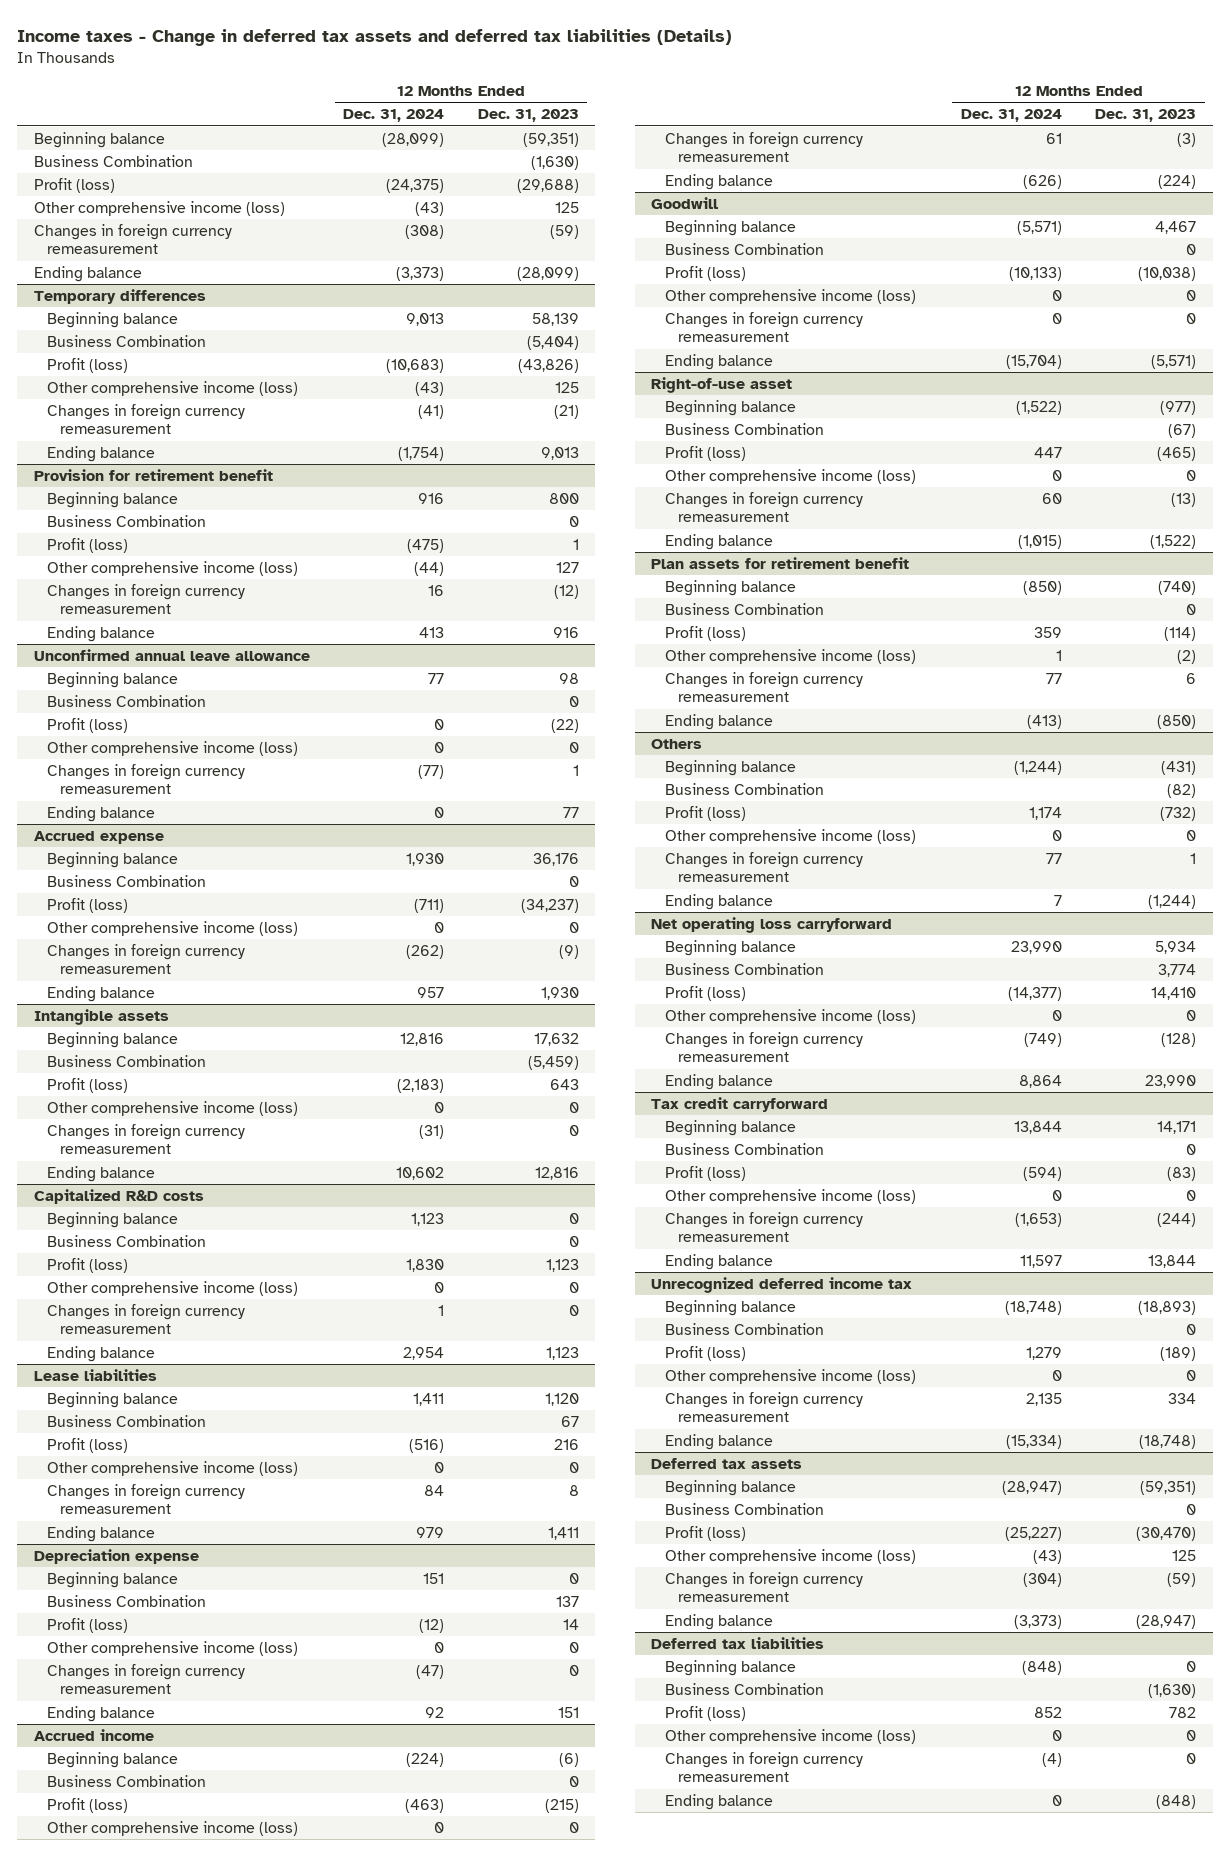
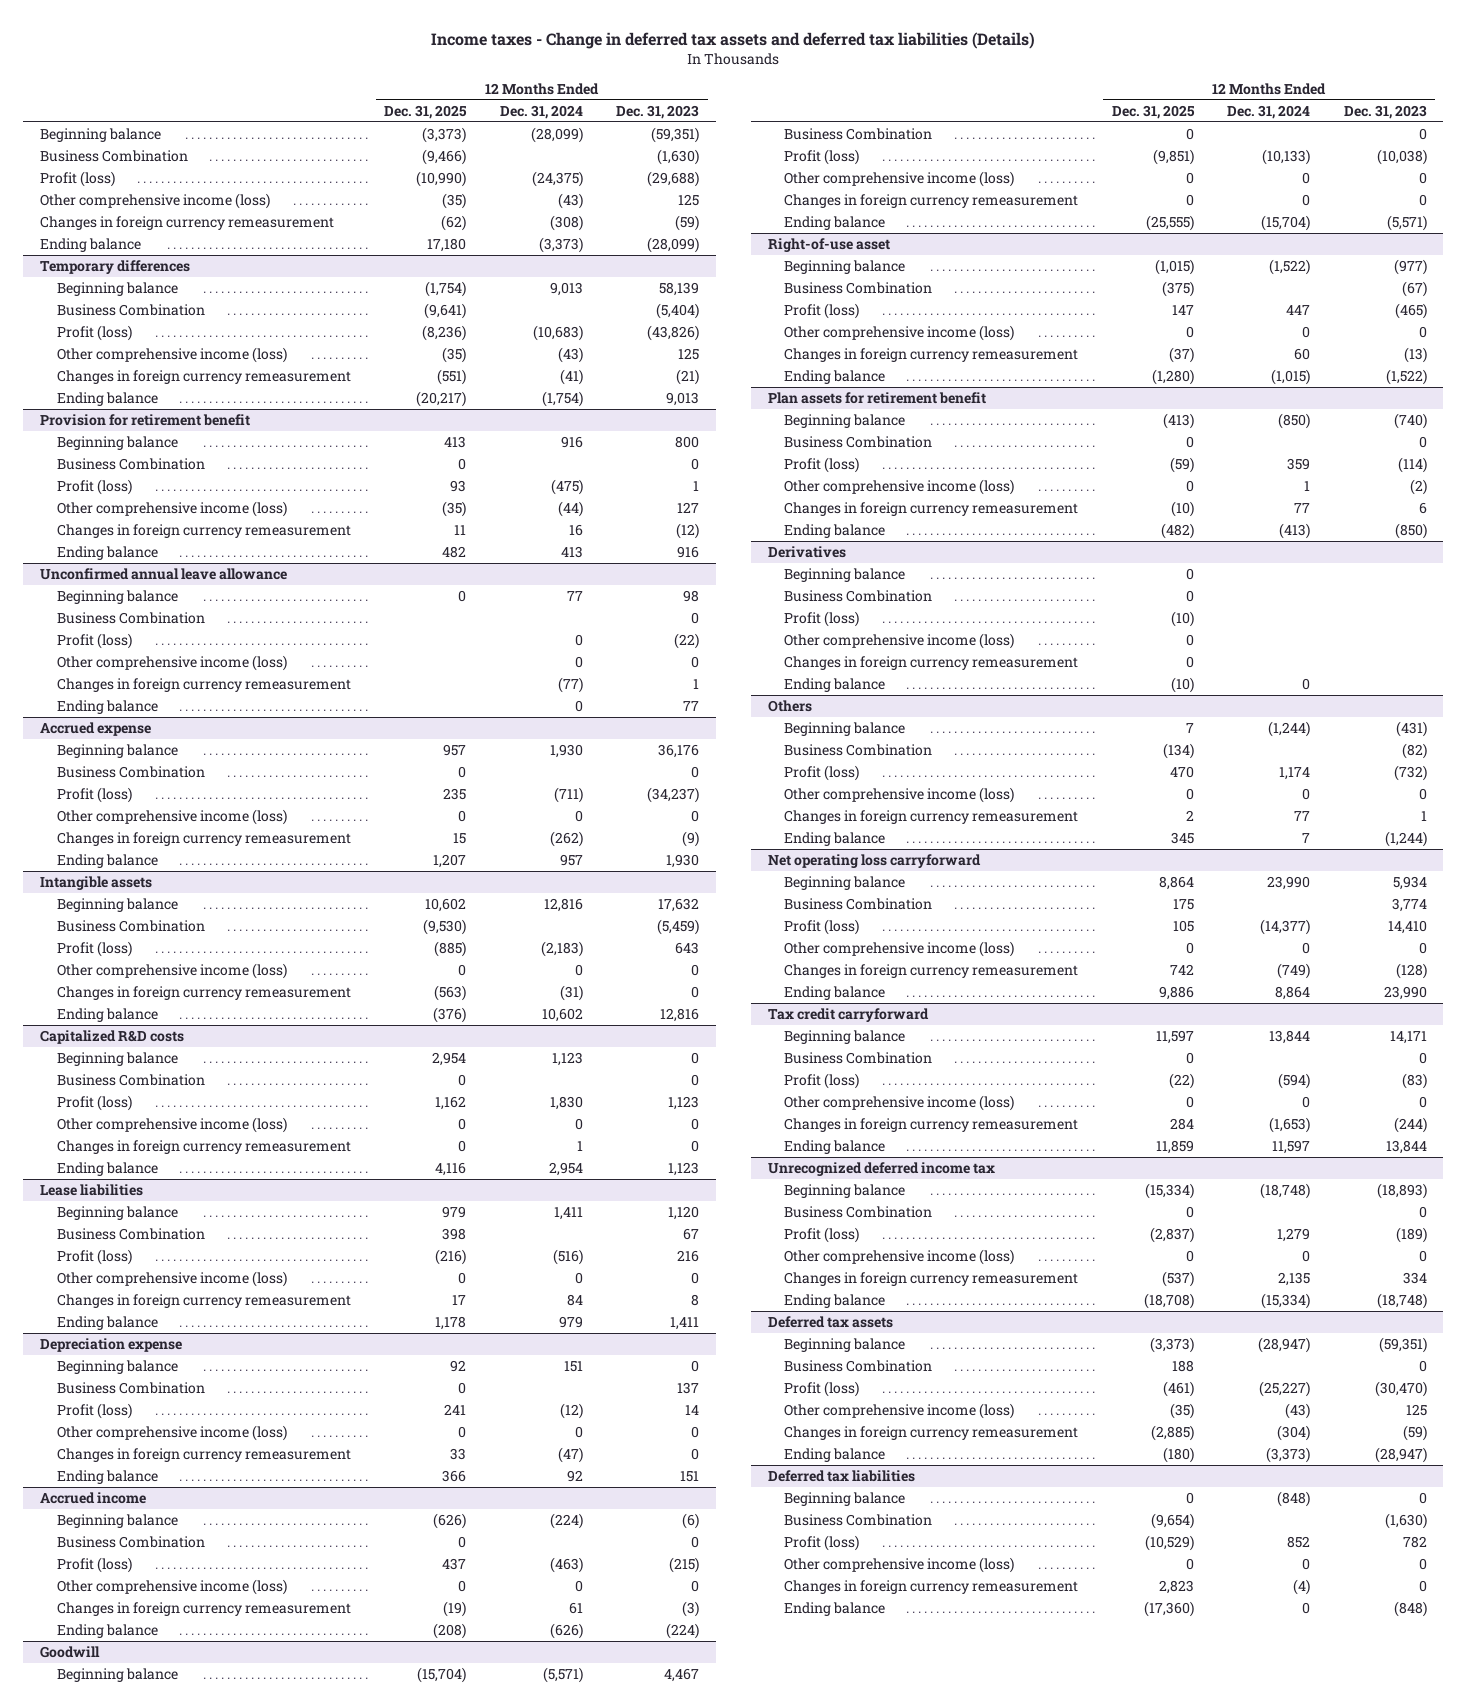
- | 12 Months Ended Dec. 31, 2024 | 12 Months Ended Dec. 31, 2023
+ | 12 Months Ended Dec. 31, 2025 | 12 Months Ended Dec. 31, 2024 | 12 Months Ended Dec. 31, 2023
+ Derivatives
+ Beginning balance | 0 | |
+ Business Combination | 0 | |
+ Profit (loss) | (10) | |
+ Other comprehensive income (loss) | 0 | |
+ Changes in foreign currency remeasurement | 0 | |
+ Ending balance | (10) | 0 |

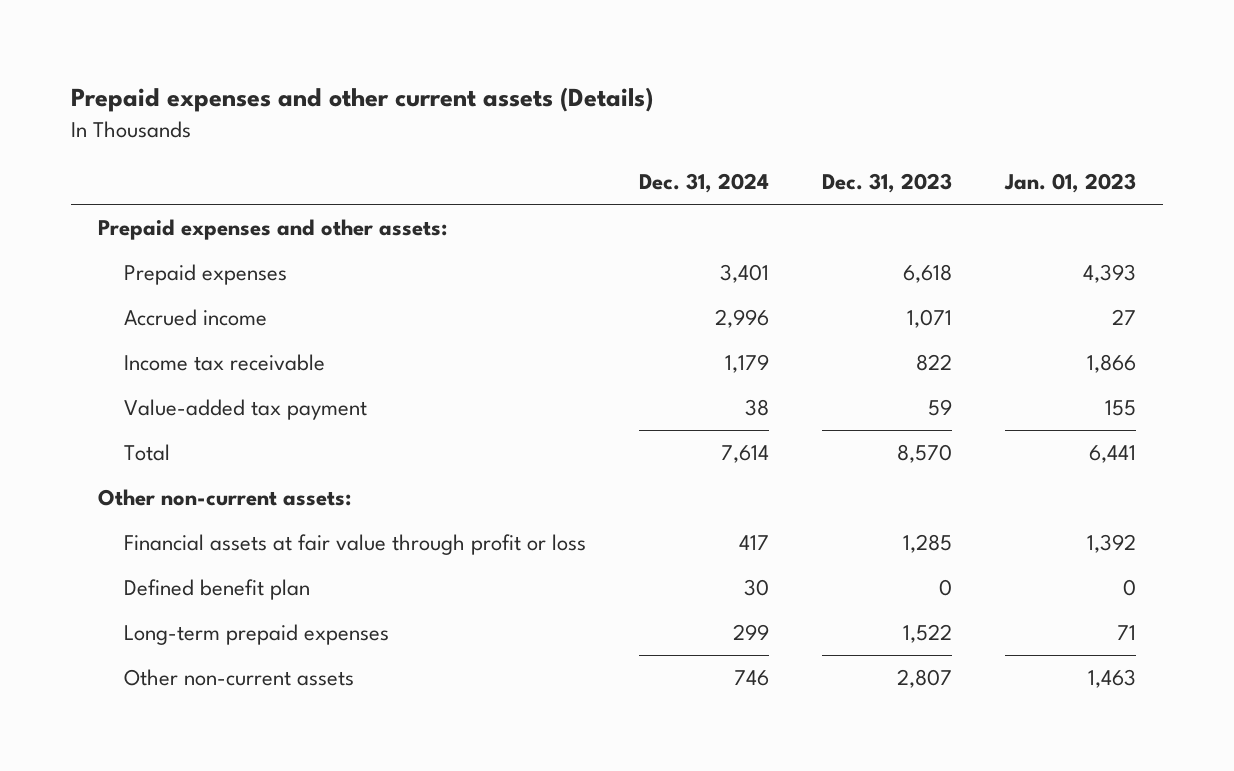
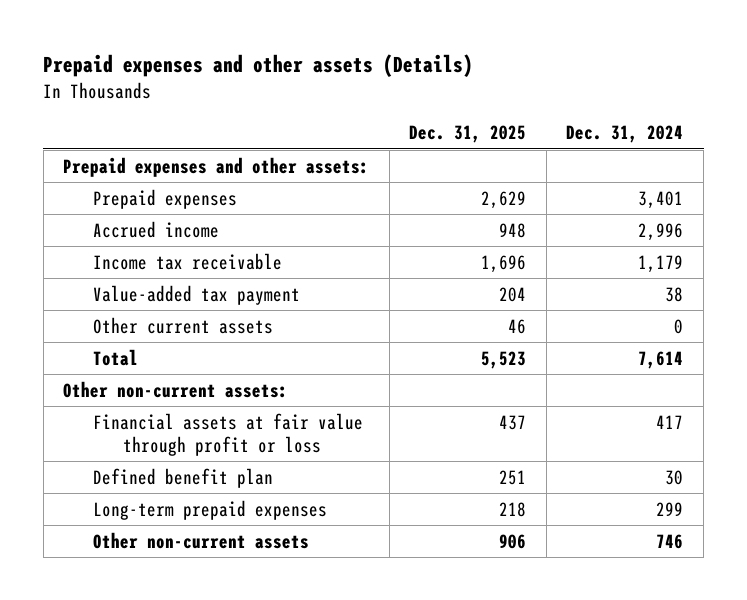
- Prepaid expenses and other current assets (Details)
+ Prepaid expenses and other assets (Details)
- | Dec. 31, 2024 | Dec. 31, 2023 | Jan. 01, 2023
+ | Dec. 31, 2025 | Dec. 31, 2024
+ Other current assets | 46 | 0

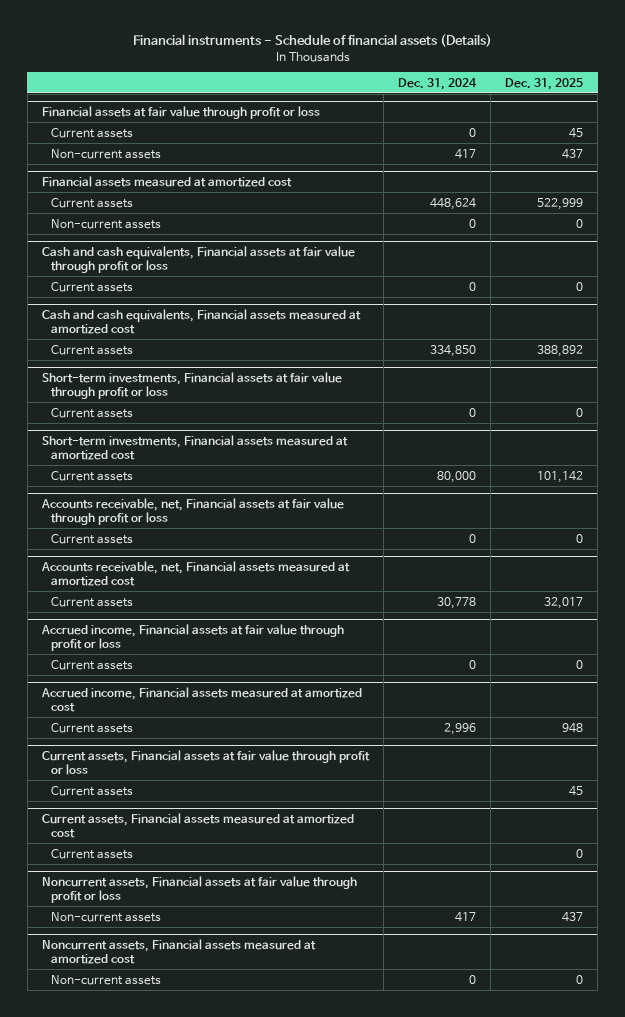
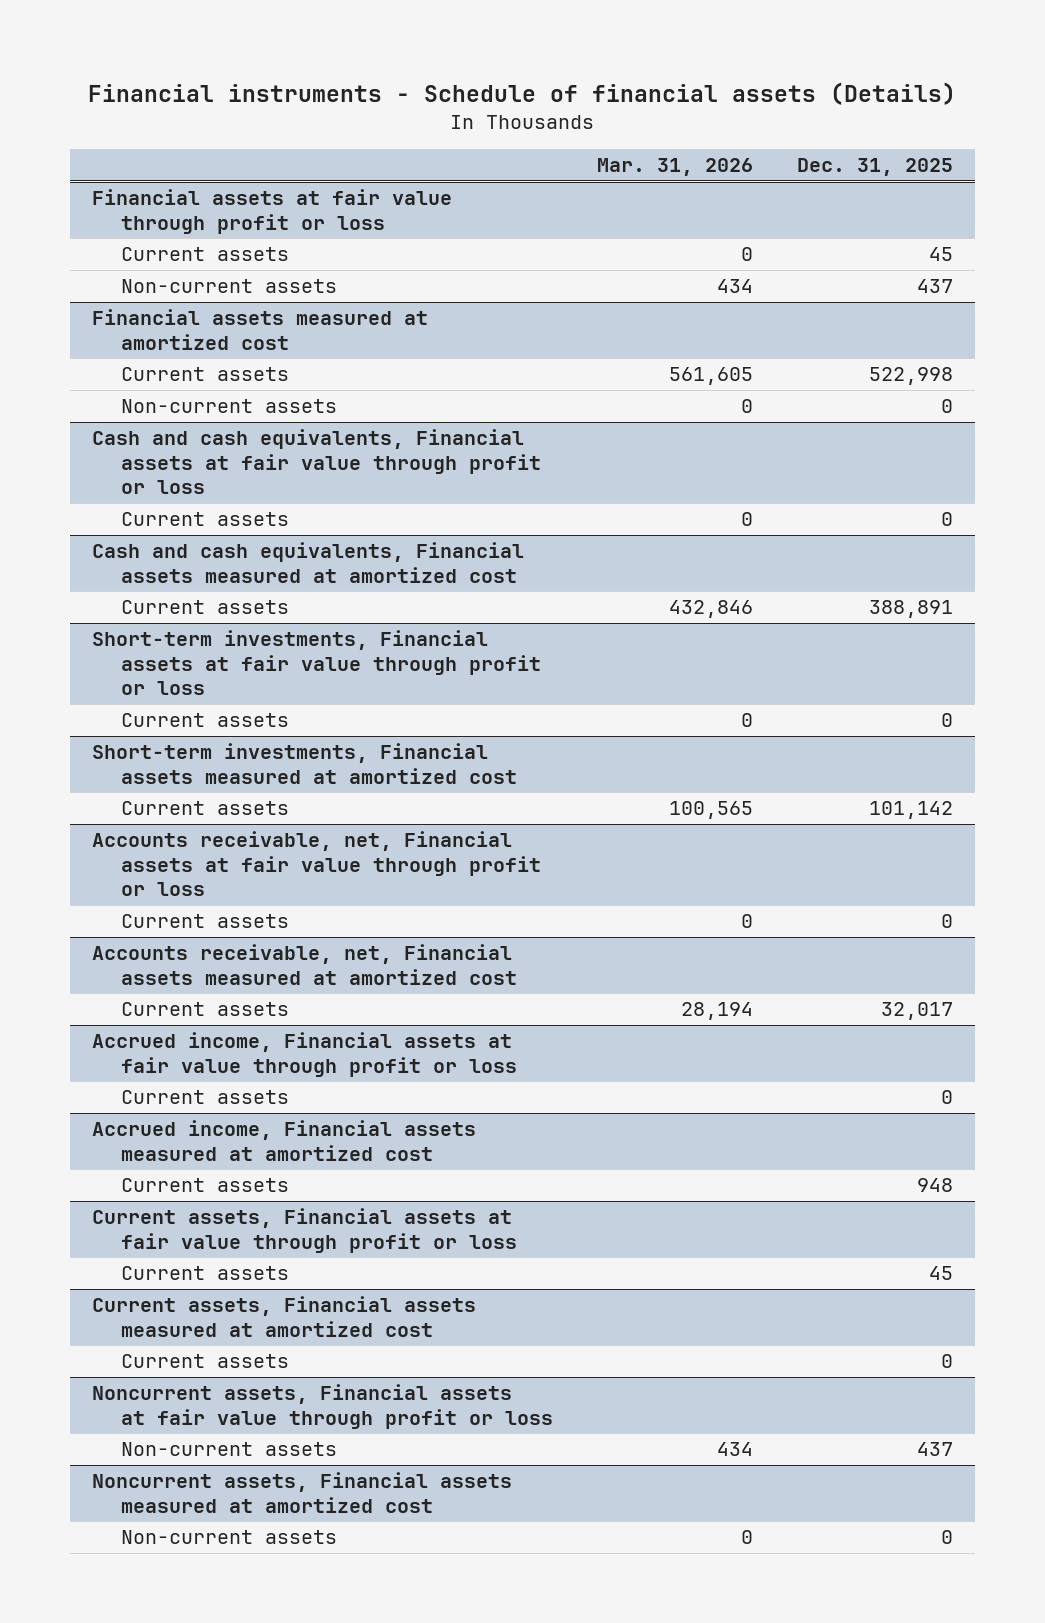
- | Dec. 31, 2024 | Dec. 31, 2025
+ | Mar. 31, 2026 | Dec. 31, 2025
@ Financial assets measured at amortized cost
- Current assets | 448,624 | 522,999
+ Current assets | 561,605 | 522,998
@ Cash and cash equivalents, Financial assets measured at amortized cost
- Current assets | 334,850 | 388,892
+ Current assets | 432,846 | 388,891

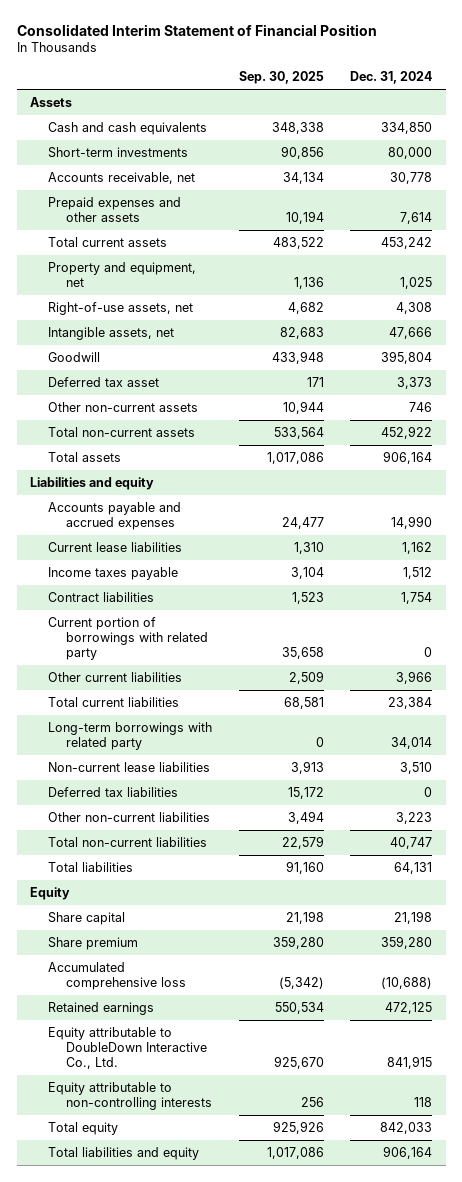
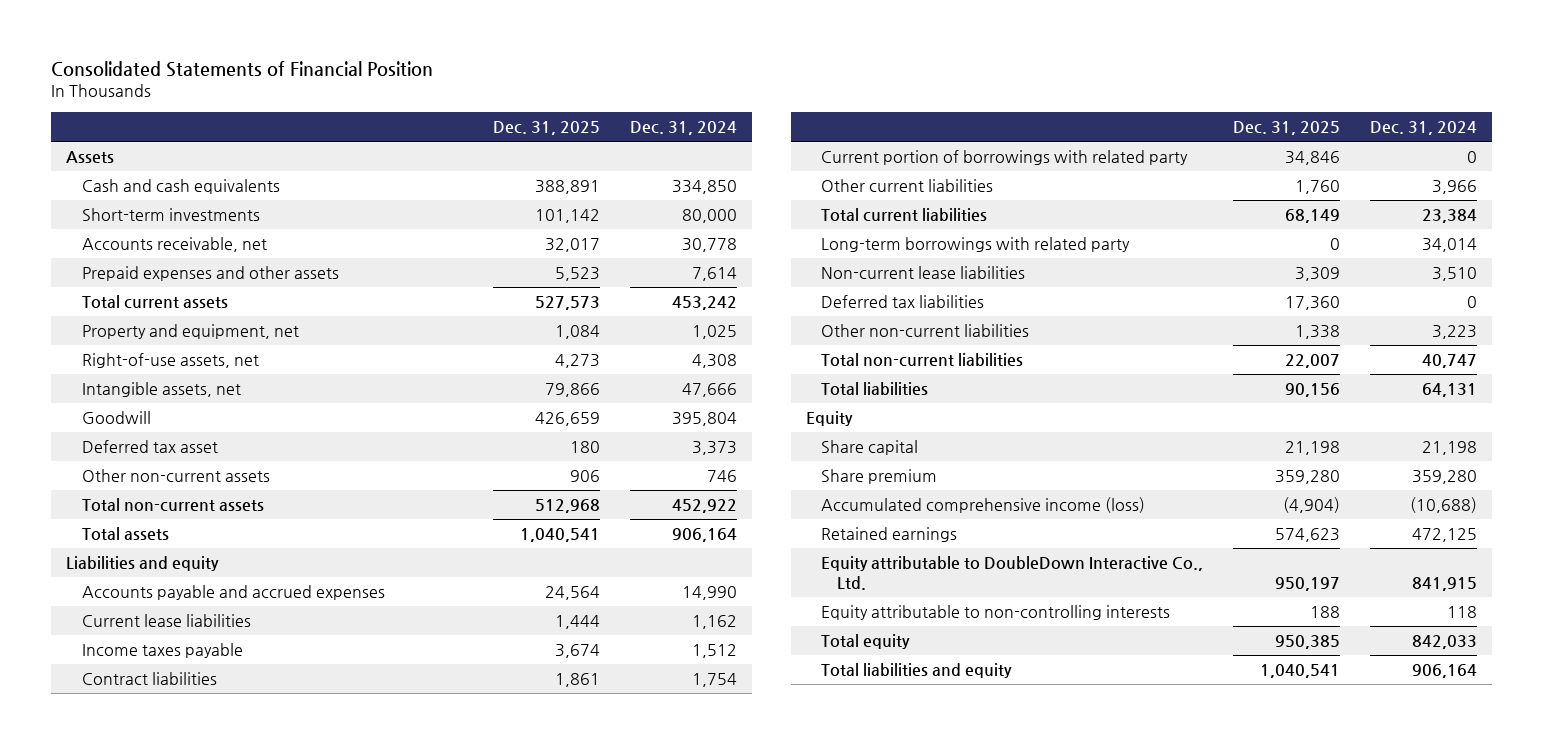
- Consolidated Interim Statement of Financial Position
+ Consolidated Statements of Financial Position
- | Sep. 30, 2025 | Dec. 31, 2024
+ | Dec. 31, 2025 | Dec. 31, 2024
- Accumulated comprehensive loss | (5,342) | (10,688)
+ Accumulated comprehensive income (loss) | (4,904) | (10,688)

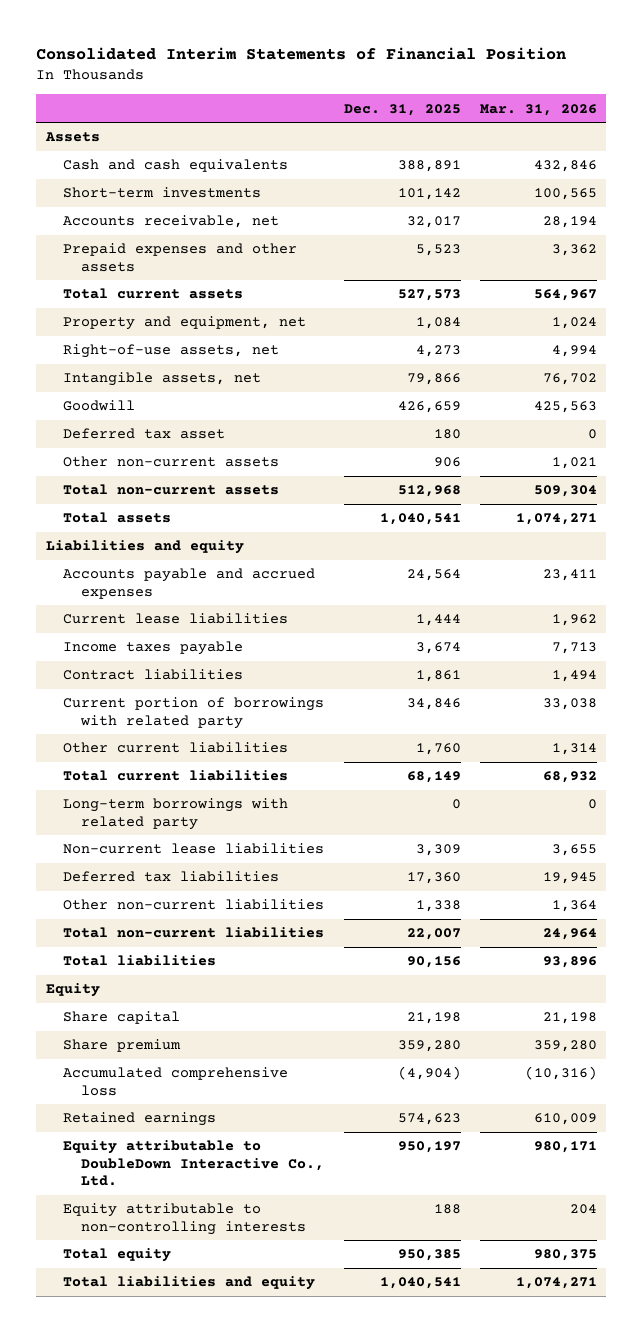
- Consolidated Statements of Financial Position
+ Consolidated Interim Statements of Financial Position
- | Dec. 31, 2025 | Dec. 31, 2024
+ | Dec. 31, 2025 | Mar. 31, 2026
- Accumulated comprehensive income (loss) | (4,904) | (10,688)
+ Accumulated comprehensive loss | (4,904) | (10,316)

